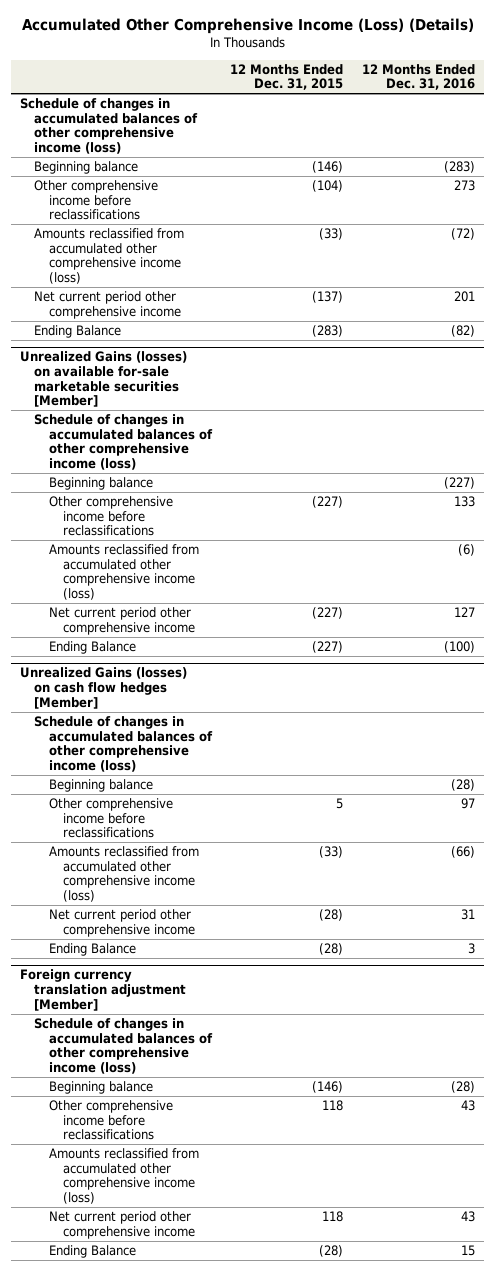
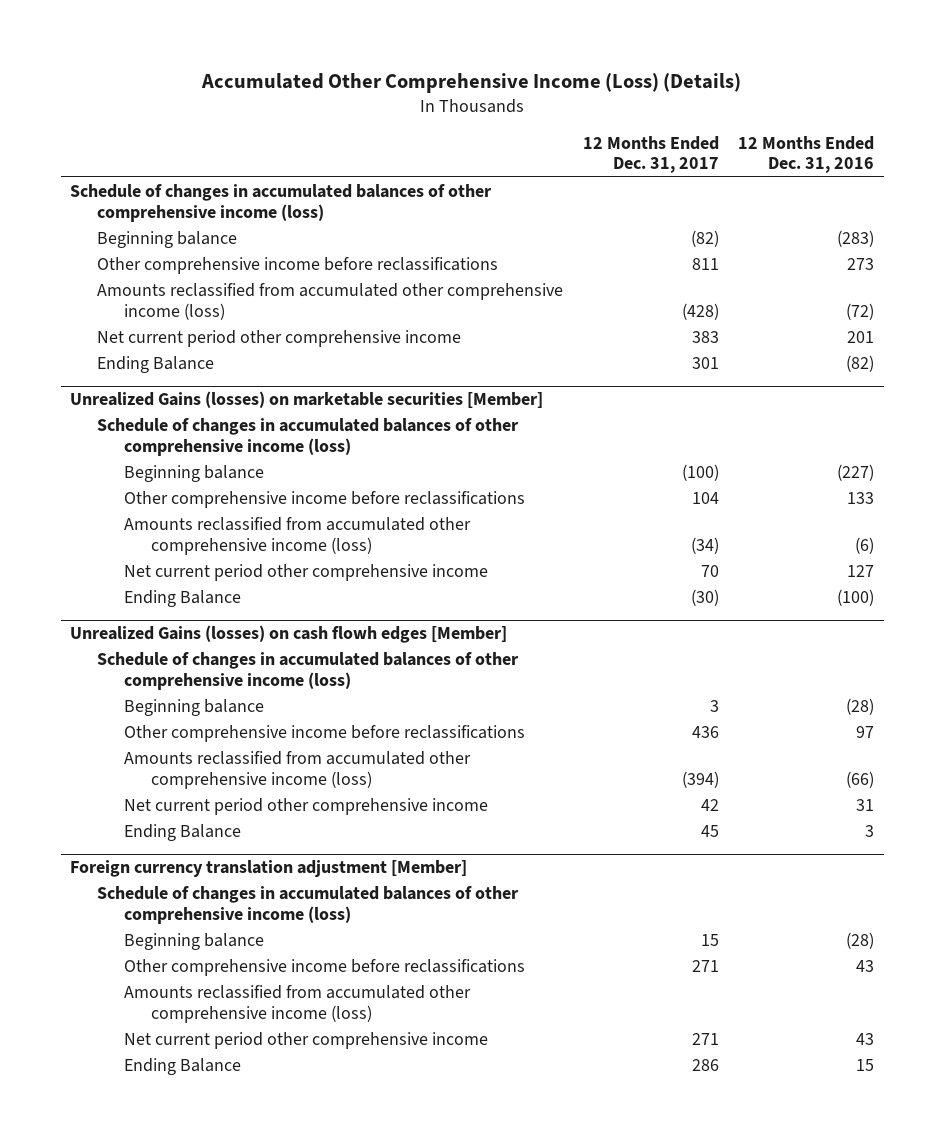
- | 12 Months Ended Dec. 31, 2015 | 12 Months Ended Dec. 31, 2016
+ | 12 Months Ended Dec. 31, 2017 | 12 Months Ended Dec. 31, 2016
- Unrealized Gains (losses) on available for-sale marketable securities [Member]
+ Unrealized Gains (losses) on marketable securities [Member]
- Unrealized Gains (losses) on cash flow hedges [Member]
+ Unrealized Gains (losses) on cash flowh edges [Member]

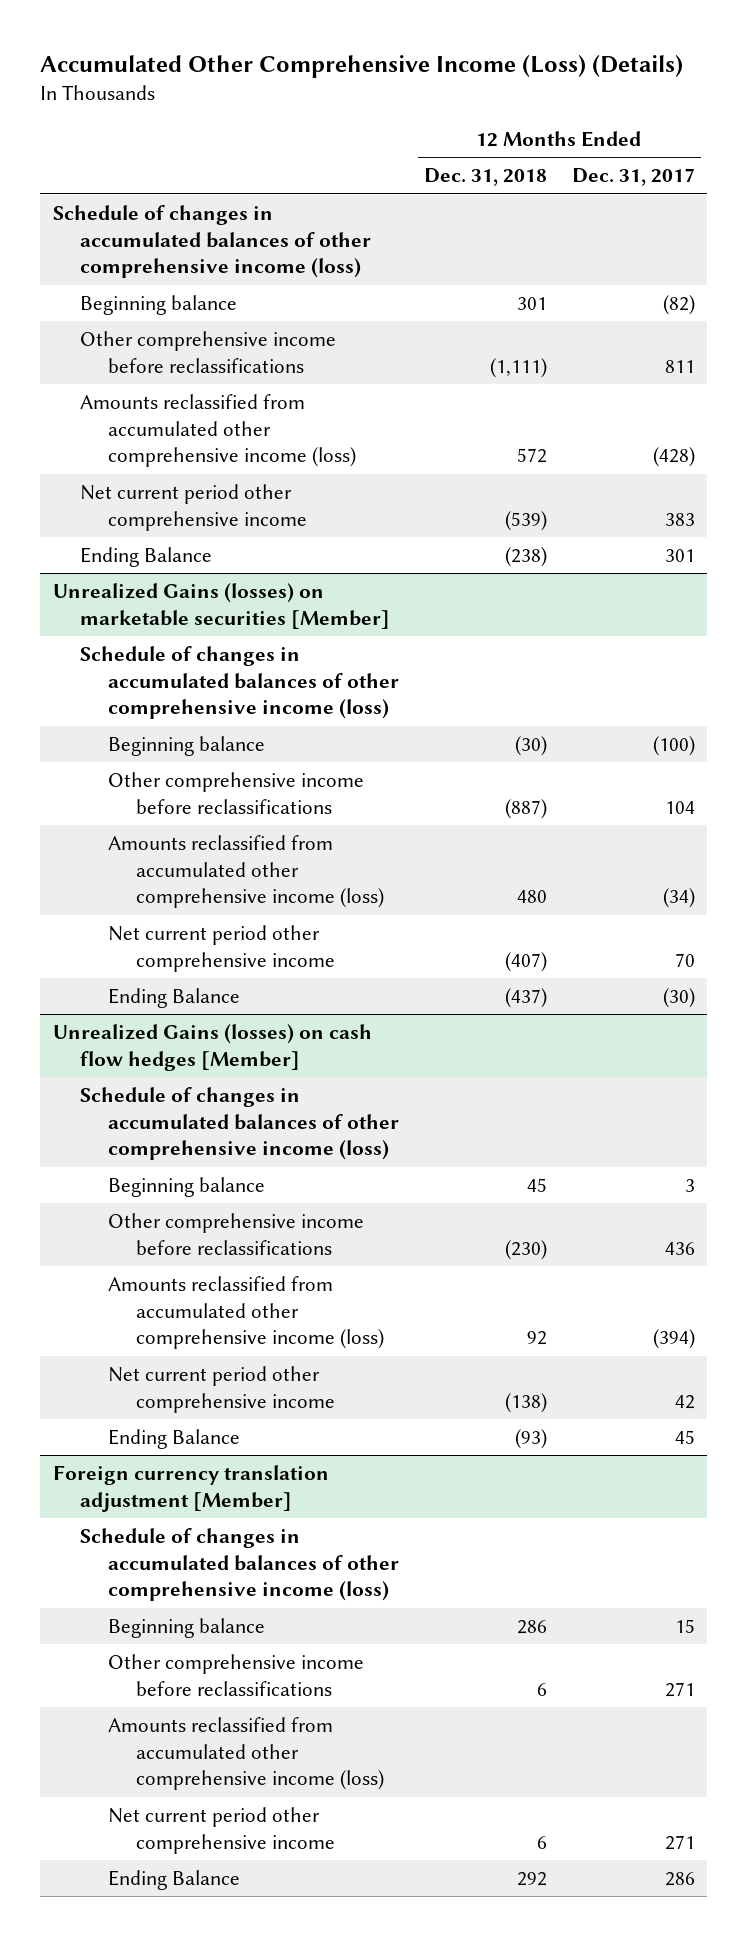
- | 12 Months Ended Dec. 31, 2017 | 12 Months Ended Dec. 31, 2016
+ | 12 Months Ended Dec. 31, 2018 | 12 Months Ended Dec. 31, 2017
- Unrealized Gains (losses) on cash flowh edges [Member]
+ Unrealized Gains (losses) on cash flow hedges [Member]

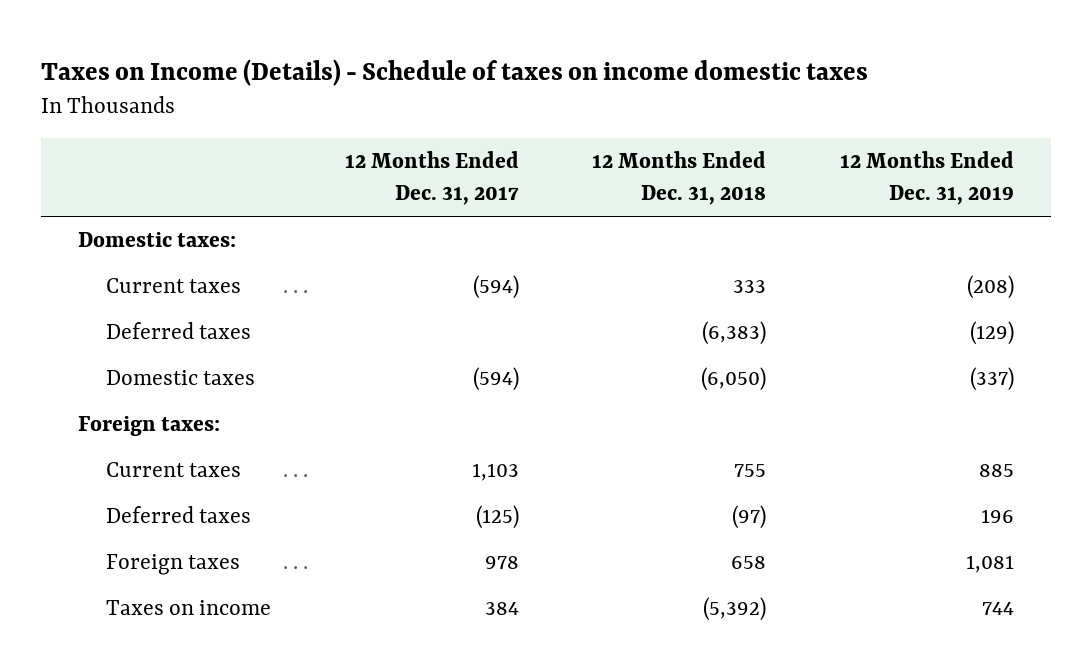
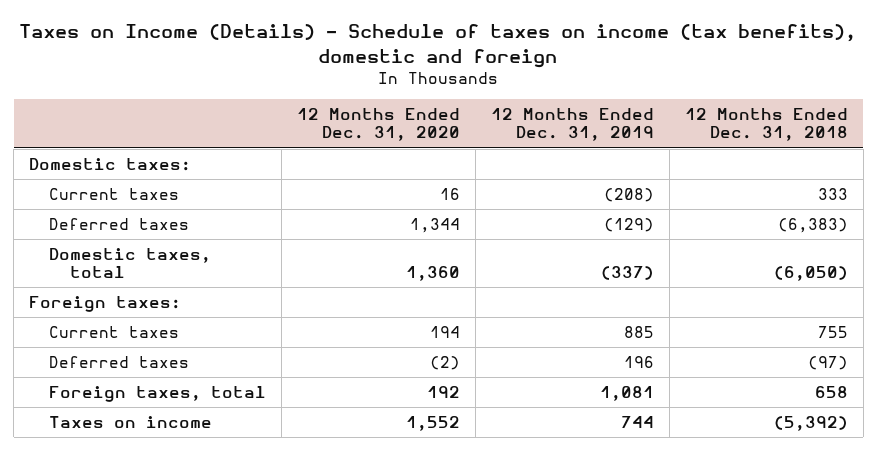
- Taxes on Income (Details) - Schedule of taxes on income domestic taxes
+ Taxes on Income (Details) - Schedule of taxes on income (tax benefits), domestic and foreign
- | 12 Months Ended Dec. 31, 2017 | 12 Months Ended Dec. 31, 2018 | 12 Months Ended Dec. 31, 2019
+ | 12 Months Ended Dec. 31, 2020 | 12 Months Ended Dec. 31, 2019 | 12 Months Ended Dec. 31, 2018
- Domestic taxes | (594) | (6,050) | (337)
+ Domestic taxes, total | 1,360 | (337) | (6,050)
- Foreign taxes | 978 | 658 | 1,081
+ Foreign taxes, total | 192 | 1,081 | 658

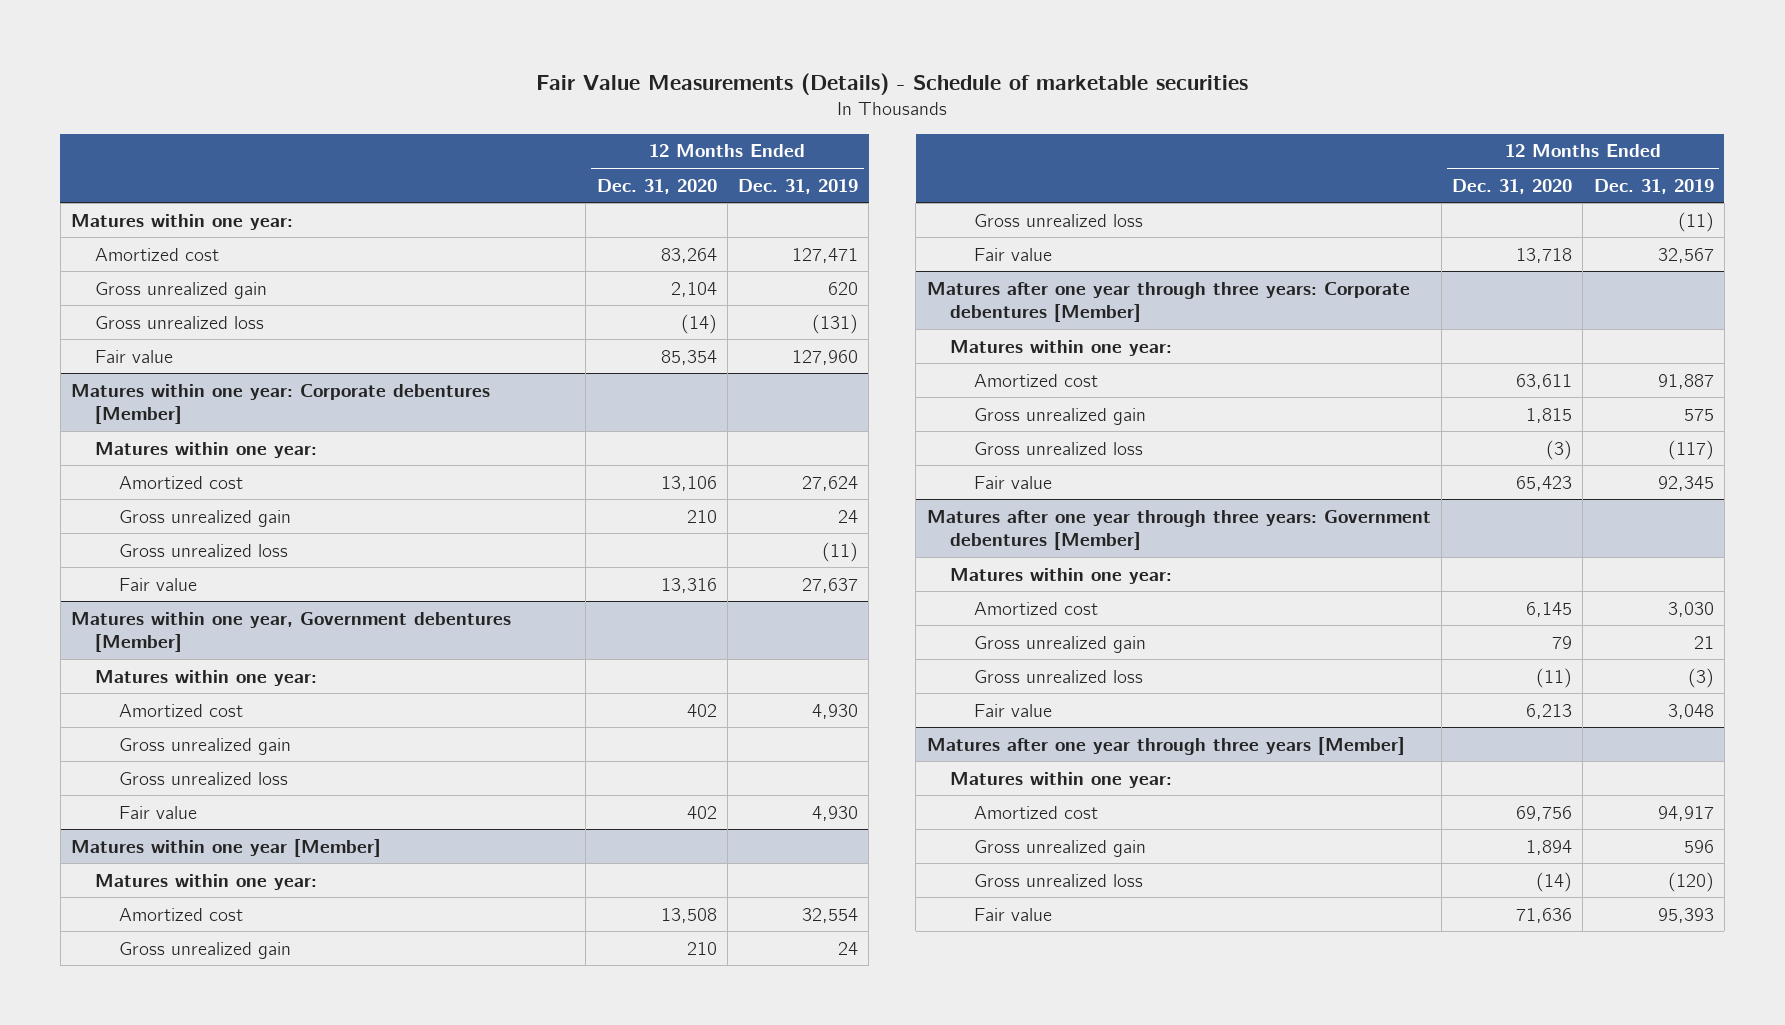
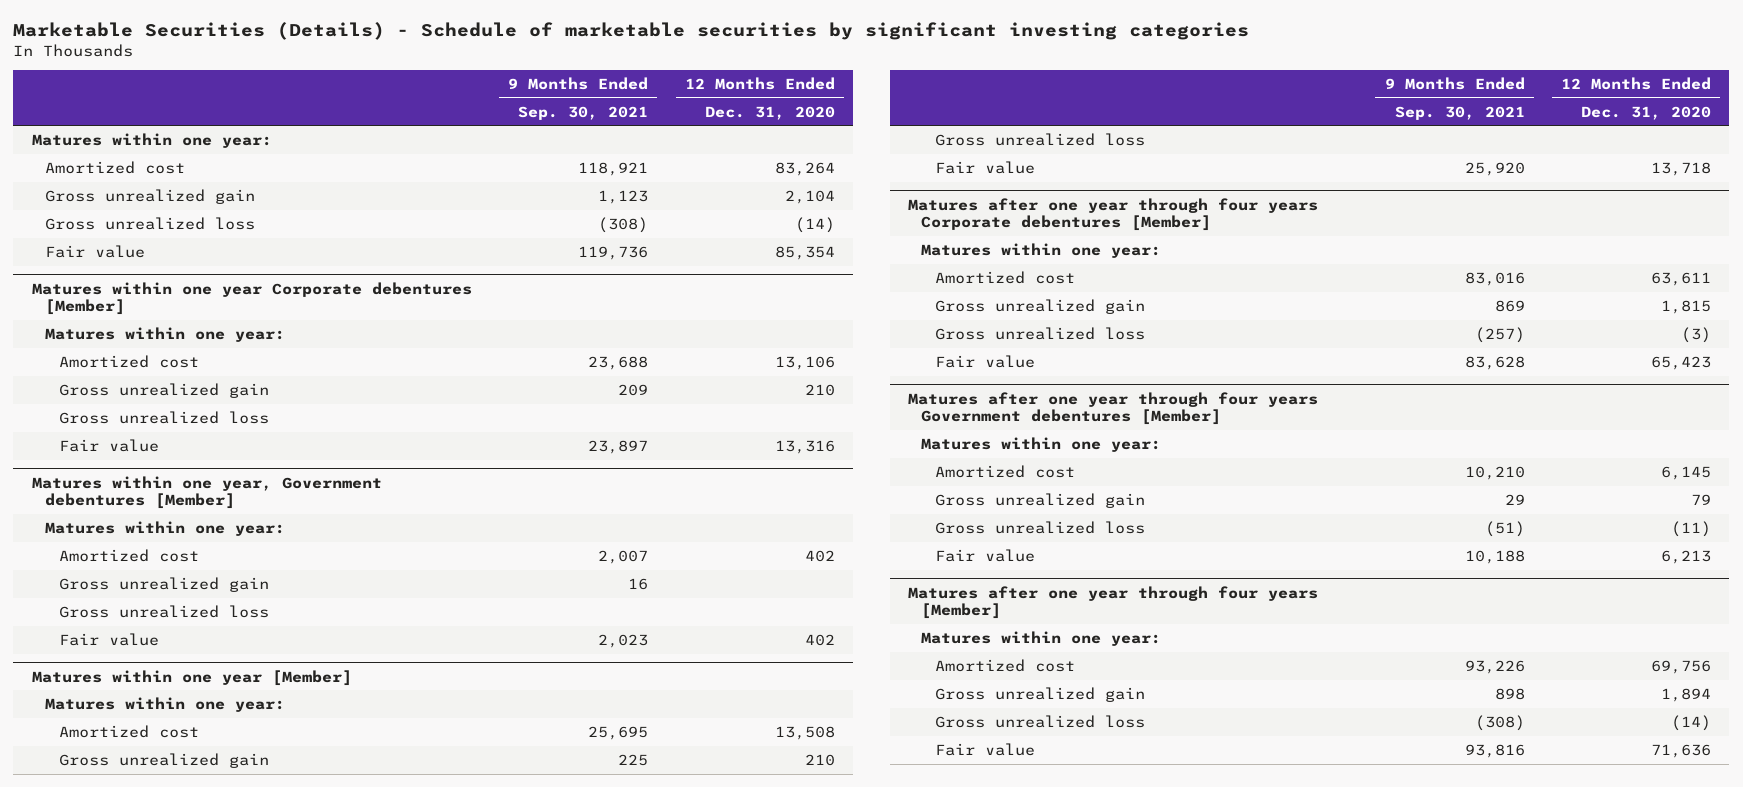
- Fair Value Measurements (Details) - Schedule of marketable securities
+ Marketable Securities (Details) - Schedule of marketable securities by significant investing categories
- | 12 Months Ended Dec. 31, 2020 | 12 Months Ended Dec. 31, 2019
+ | 9 Months Ended Sep. 30, 2021 | 12 Months Ended Dec. 31, 2020
- Matures within one year: Corporate debentures [Member]
+ Matures within one year Corporate debentures [Member]
- Matures after one year through three years: Corporate debentures [Member]
+ Matures after one year through four years Corporate debentures [Member]
- Matures after one year through three years: Government debentures [Member]
+ Matures after one year through four years Government debentures [Member]
- Matures after one year through three years [Member]
+ Matures after one year through four years [Member]

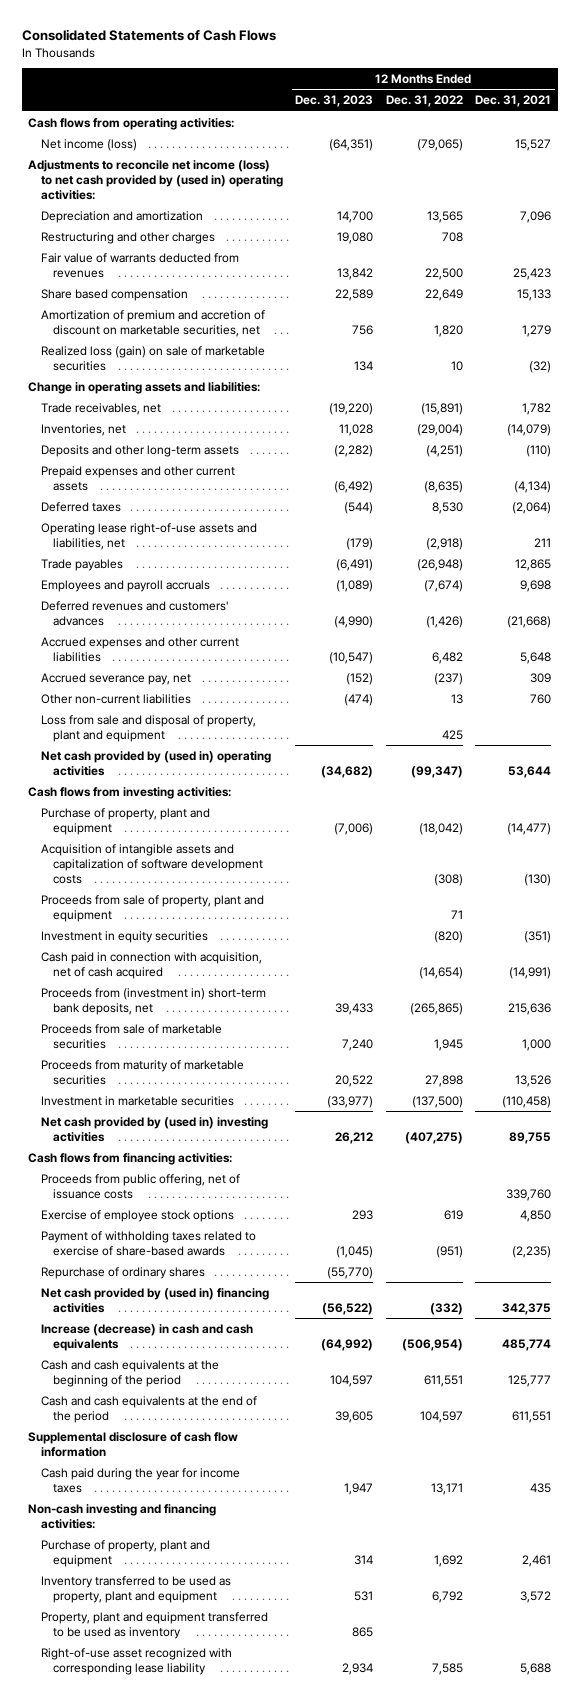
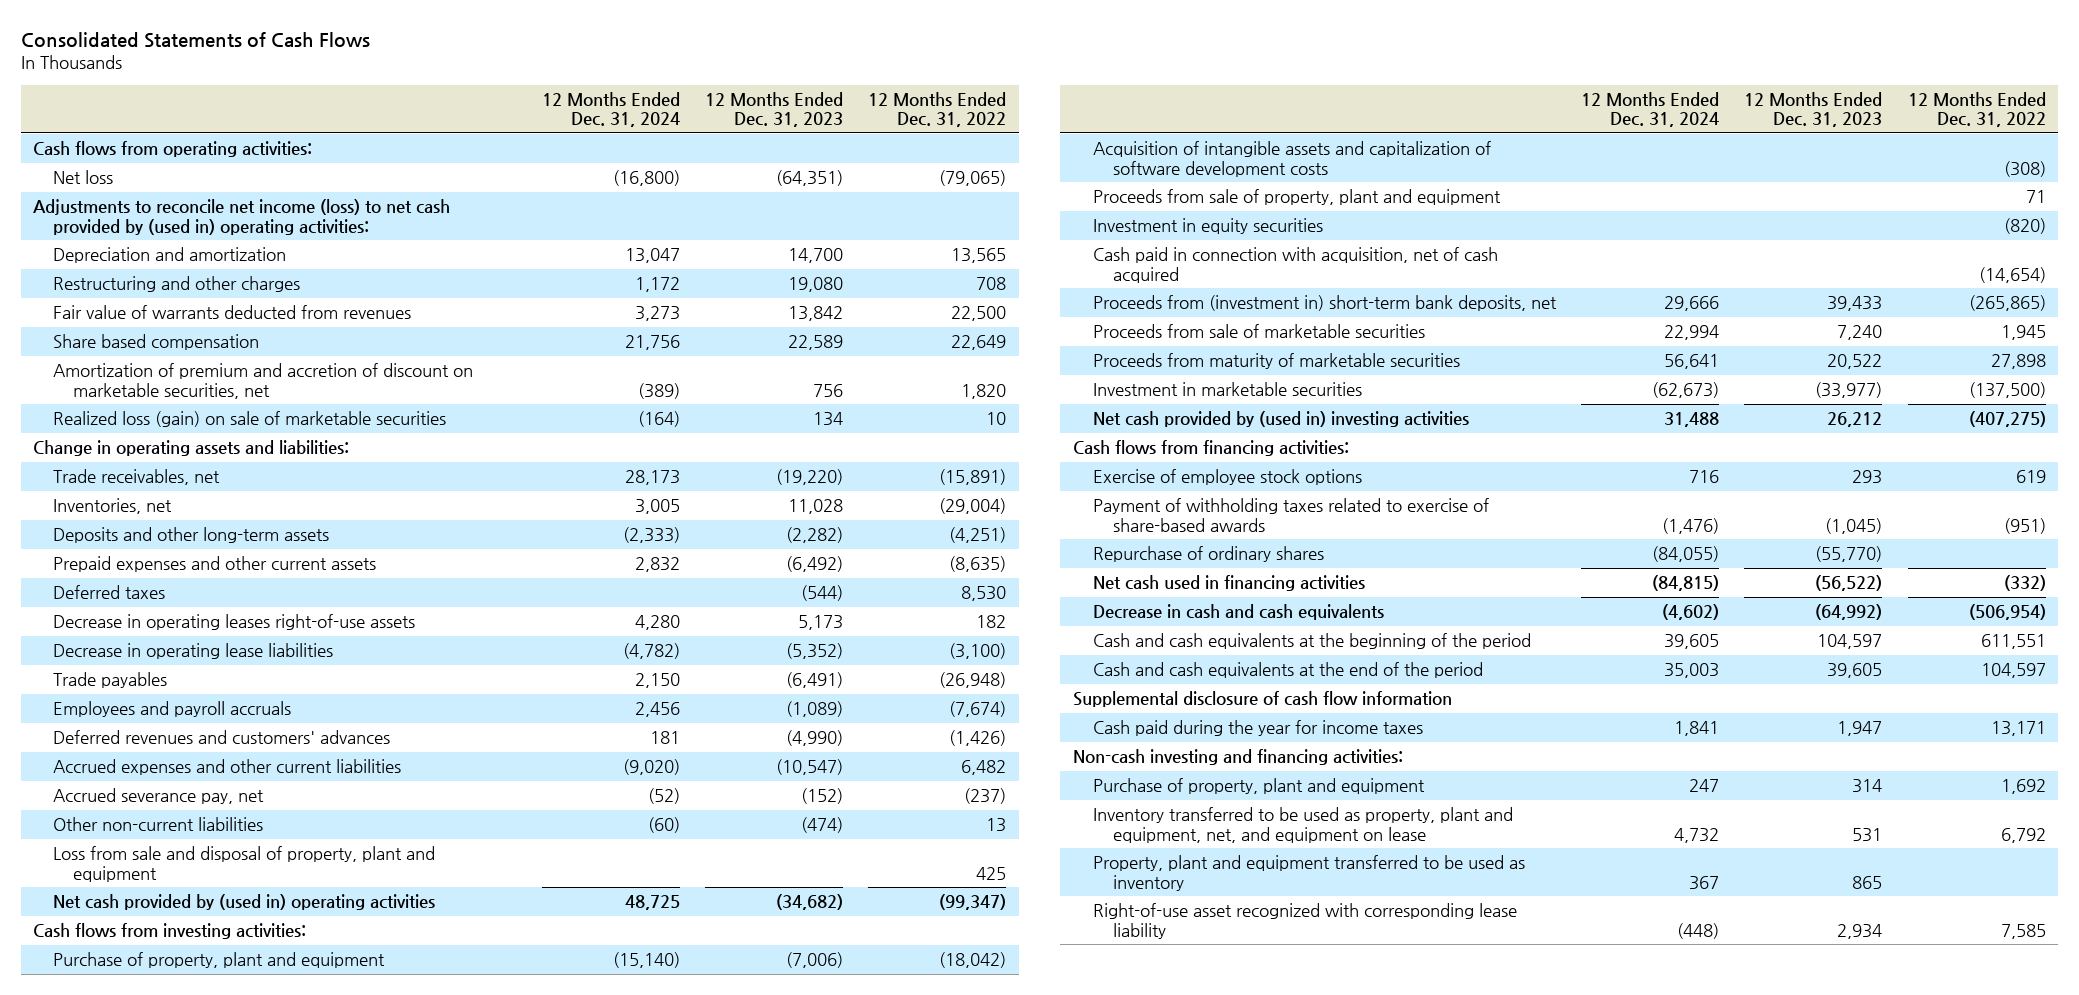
- | 12 Months Ended Dec. 31, 2023 | 12 Months Ended Dec. 31, 2022 | 12 Months Ended Dec. 31, 2021
+ | 12 Months Ended Dec. 31, 2024 | 12 Months Ended Dec. 31, 2023 | 12 Months Ended Dec. 31, 2022
- Net income (loss) | (64,351) | (79,065) | 15,527
+ Net loss | (16,800) | (64,351) | (79,065)
- Operating lease right-of-use assets and liabilities, net | (179) | (2,918) | 211
+ Decrease in operating leases right-of-use assets | 4,280 | 5,173 | 182
+ Decrease in operating lease liabilities | (4,782) | (5,352) | (3,100)
- Proceeds from public offering, net of issuance costs | | | 339,760
- Net cash provided by (used in) financing activities | (56,522) | (332) | 342,375
- Increase (decrease) in cash and cash equivalents | (64,992) | (506,954) | 485,774
+ Net cash used in financing activities | (84,815) | (56,522) | (332)
+ Decrease in cash and cash equivalents | (4,602) | (64,992) | (506,954)
- Inventory transferred to be used as property, plant and equipment | 531 | 6,792 | 3,572
+ Inventory transferred to be used as property, plant and equipment, net, and equipment on lease | 4,732 | 531 | 6,792

